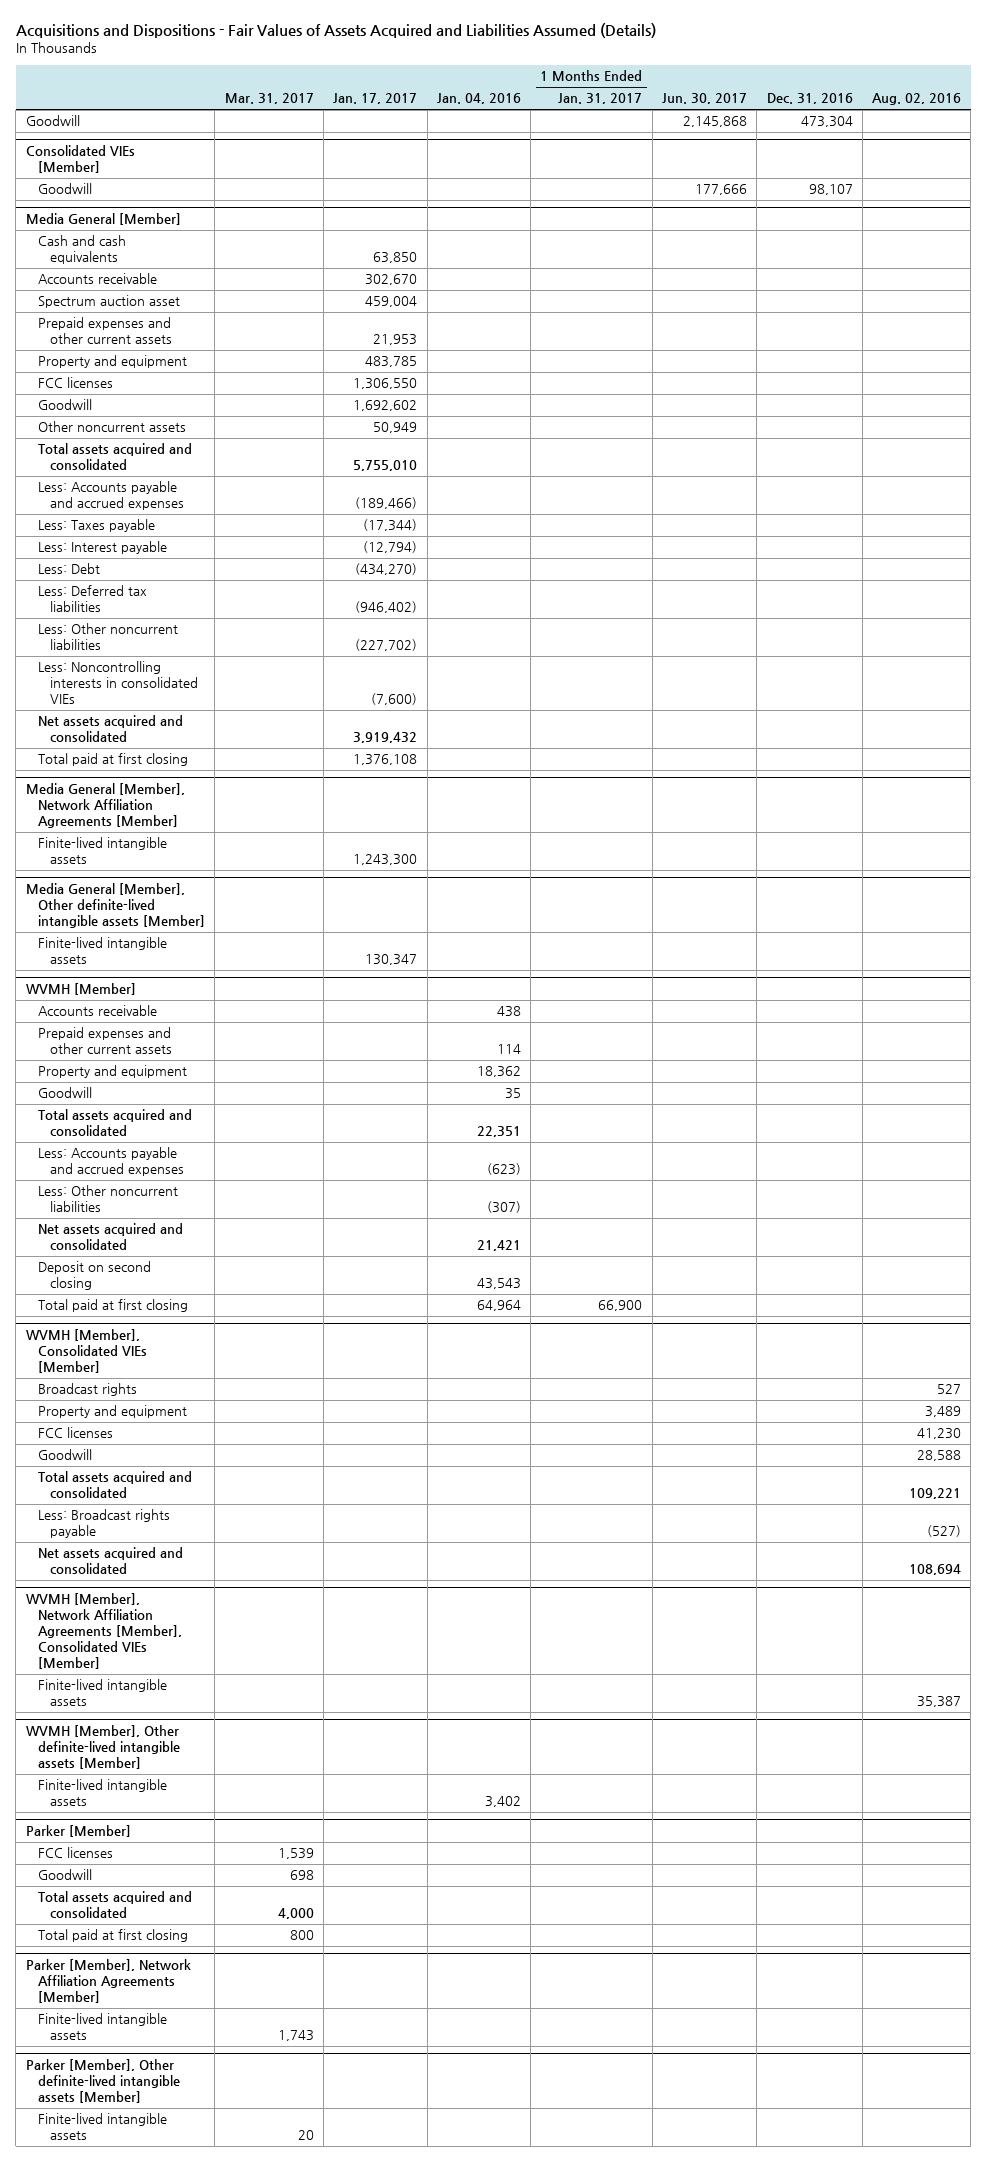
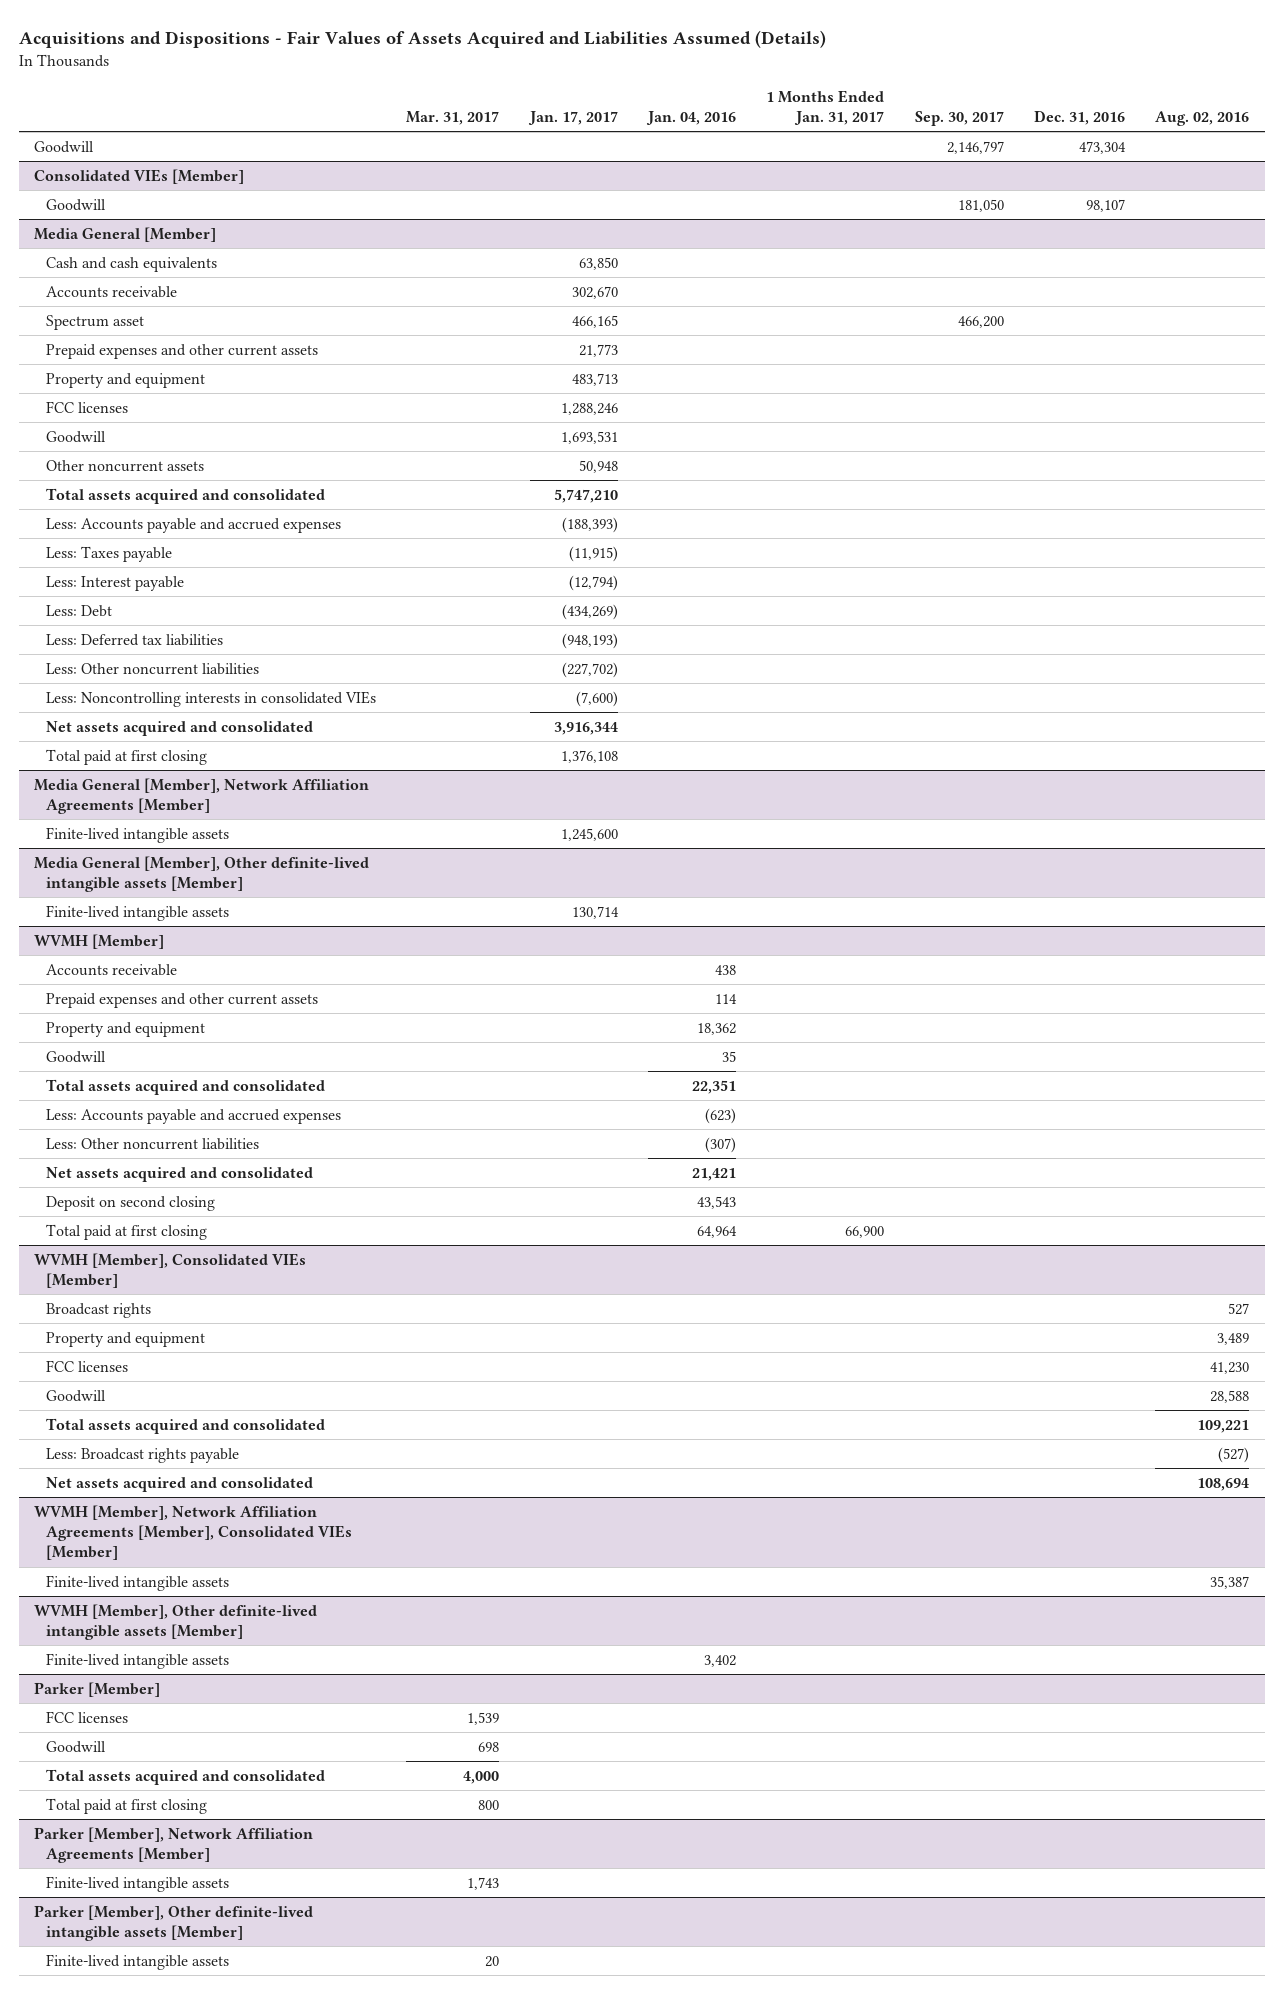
- | Mar. 31, 2017 | Jan. 17, 2017 | Jan. 04, 2016 | 1 Months Ended Jan. 31, 2017 | Jun. 30, 2017 | Dec. 31, 2016 | Aug. 02, 2016
+ | Mar. 31, 2017 | Jan. 17, 2017 | Jan. 04, 2016 | 1 Months Ended Jan. 31, 2017 | Sep. 30, 2017 | Dec. 31, 2016 | Aug. 02, 2016
@ Media General [Member]
- Spectrum auction asset | | 459,004 | | | | |
- Prepaid expenses and other current assets | | 21,953 | | | | |
- Property and equipment | | 483,785 | | | | |
- FCC licenses | | 1,306,550 | | | | |
- Goodwill | | 1,692,602 | | | | |
- Other noncurrent assets | | 50,949 | | | | |
- Total assets acquired and consolidated | | 5,755,010 | | | | |
- Less: Accounts payable and accrued expenses | | (189,466) | | | | |
- Less: Taxes payable | | (17,344) | | | | |
+ Spectrum asset | | 466,165 | | | 466,200 | |
+ Prepaid expenses and other current assets | | 21,773 | | | | |
+ Property and equipment | | 483,713 | | | | |
+ FCC licenses | | 1,288,246 | | | | |
+ Goodwill | | 1,693,531 | | | | |
+ Other noncurrent assets | | 50,948 | | | | |
+ Total assets acquired and consolidated | | 5,747,210 | | | | |
+ Less: Accounts payable and accrued expenses | | (188,393) | | | | |
+ Less: Taxes payable | | (11,915) | | | | |
- Less: Debt | | (434,270) | | | | |
- Less: Deferred tax liabilities | | (946,402) | | | | |
+ Less: Debt | | (434,269) | | | | |
+ Less: Deferred tax liabilities | | (948,193) | | | | |
- Net assets acquired and consolidated | | 3,919,432 | | | | |
+ Net assets acquired and consolidated | | 3,916,344 | | | | |
@ Media General [Member], Network Affiliation Agreements [Member]
- Finite-lived intangible assets | | 1,243,300 | | | | |
+ Finite-lived intangible assets | | 1,245,600 | | | | |
@ Media General [Member], Other definite-lived intangible assets [Member]
- Finite-lived intangible assets | | 130,347 | | | | |
+ Finite-lived intangible assets | | 130,714 | | | | |

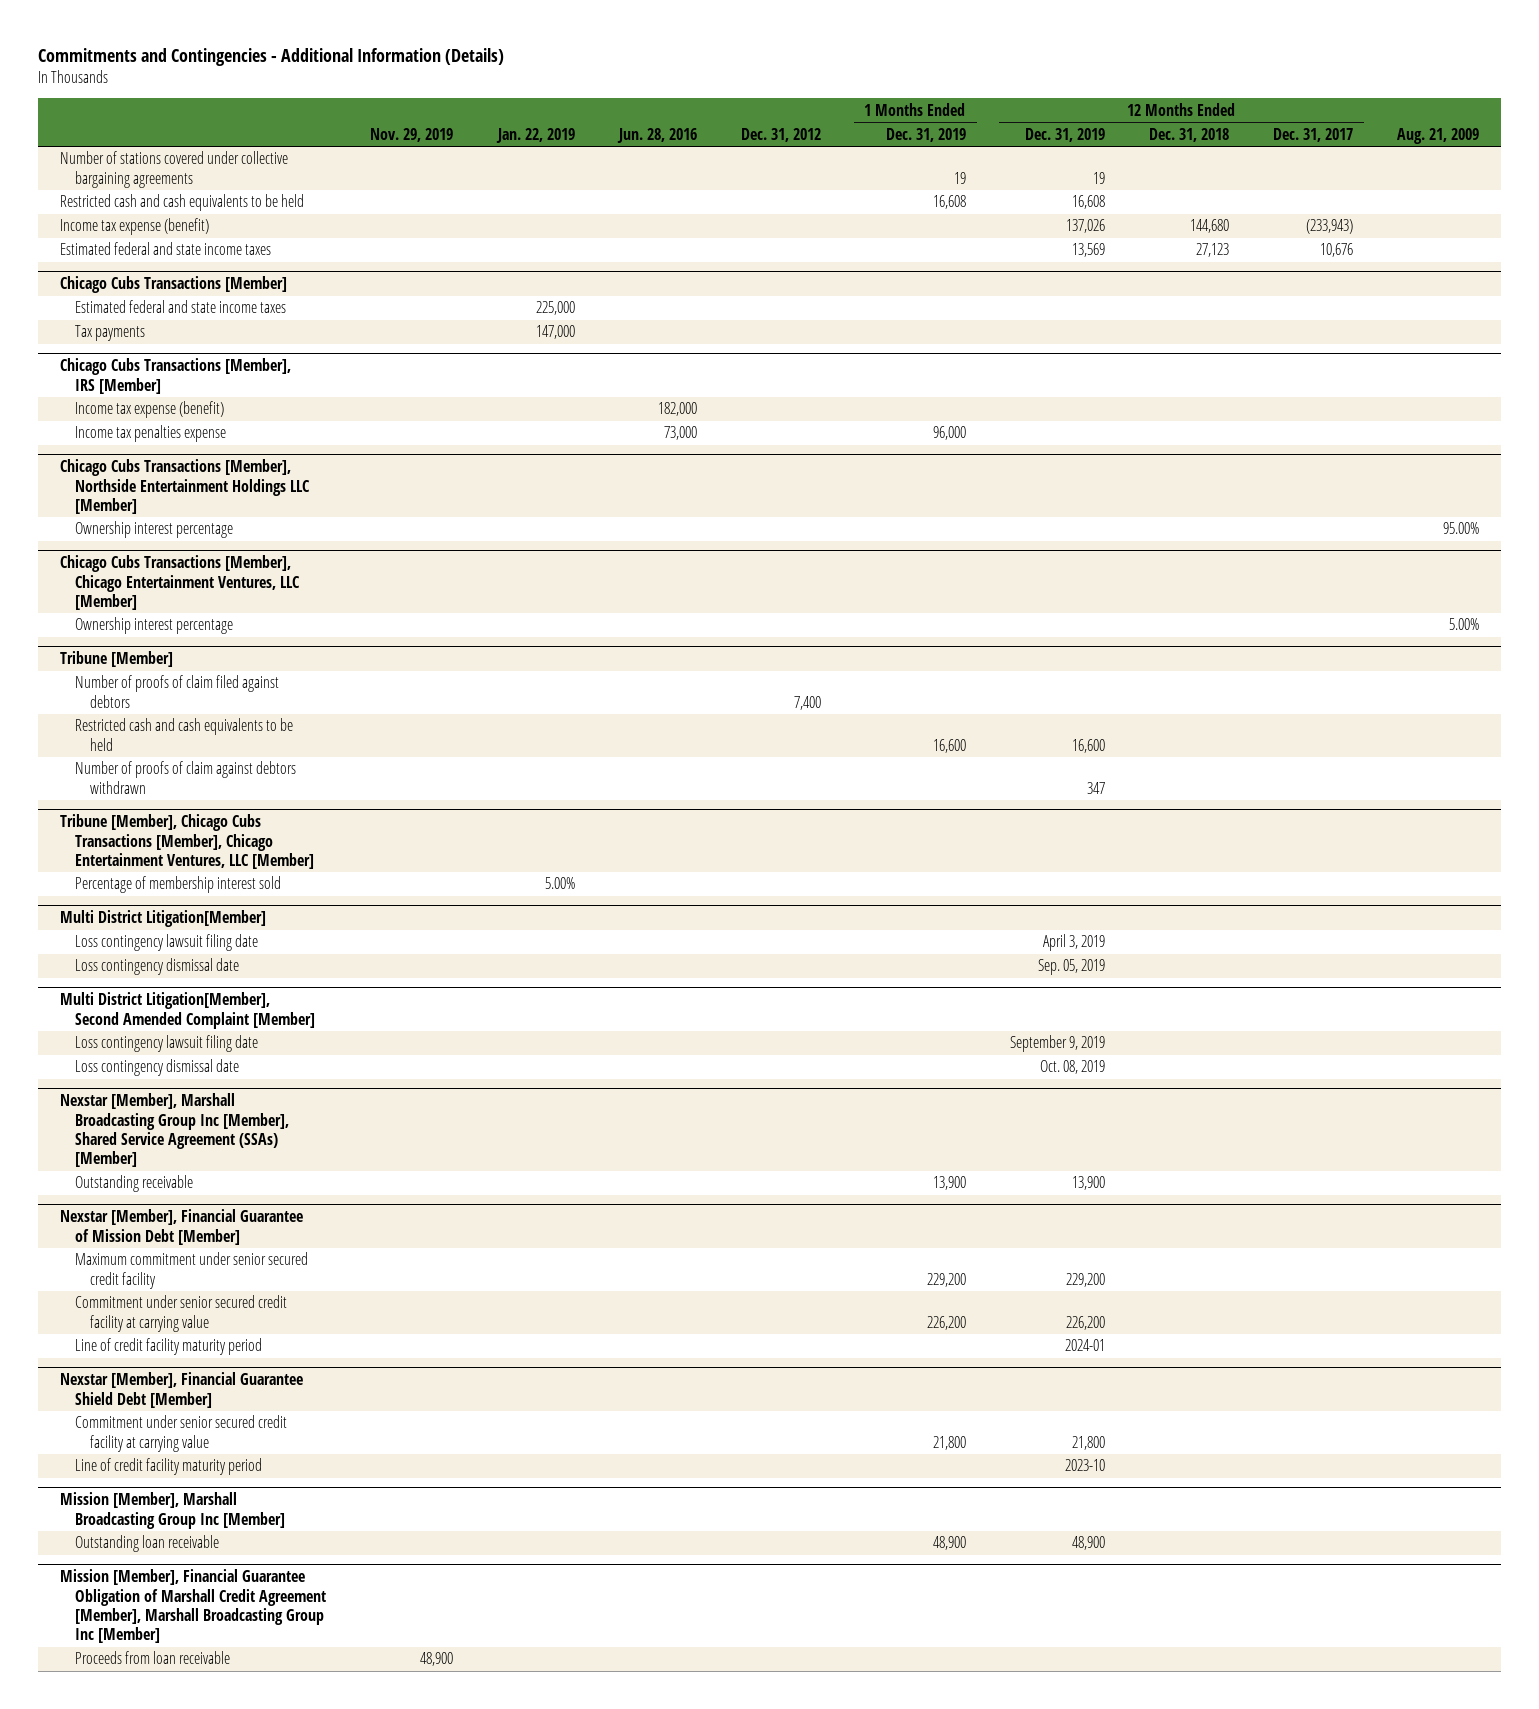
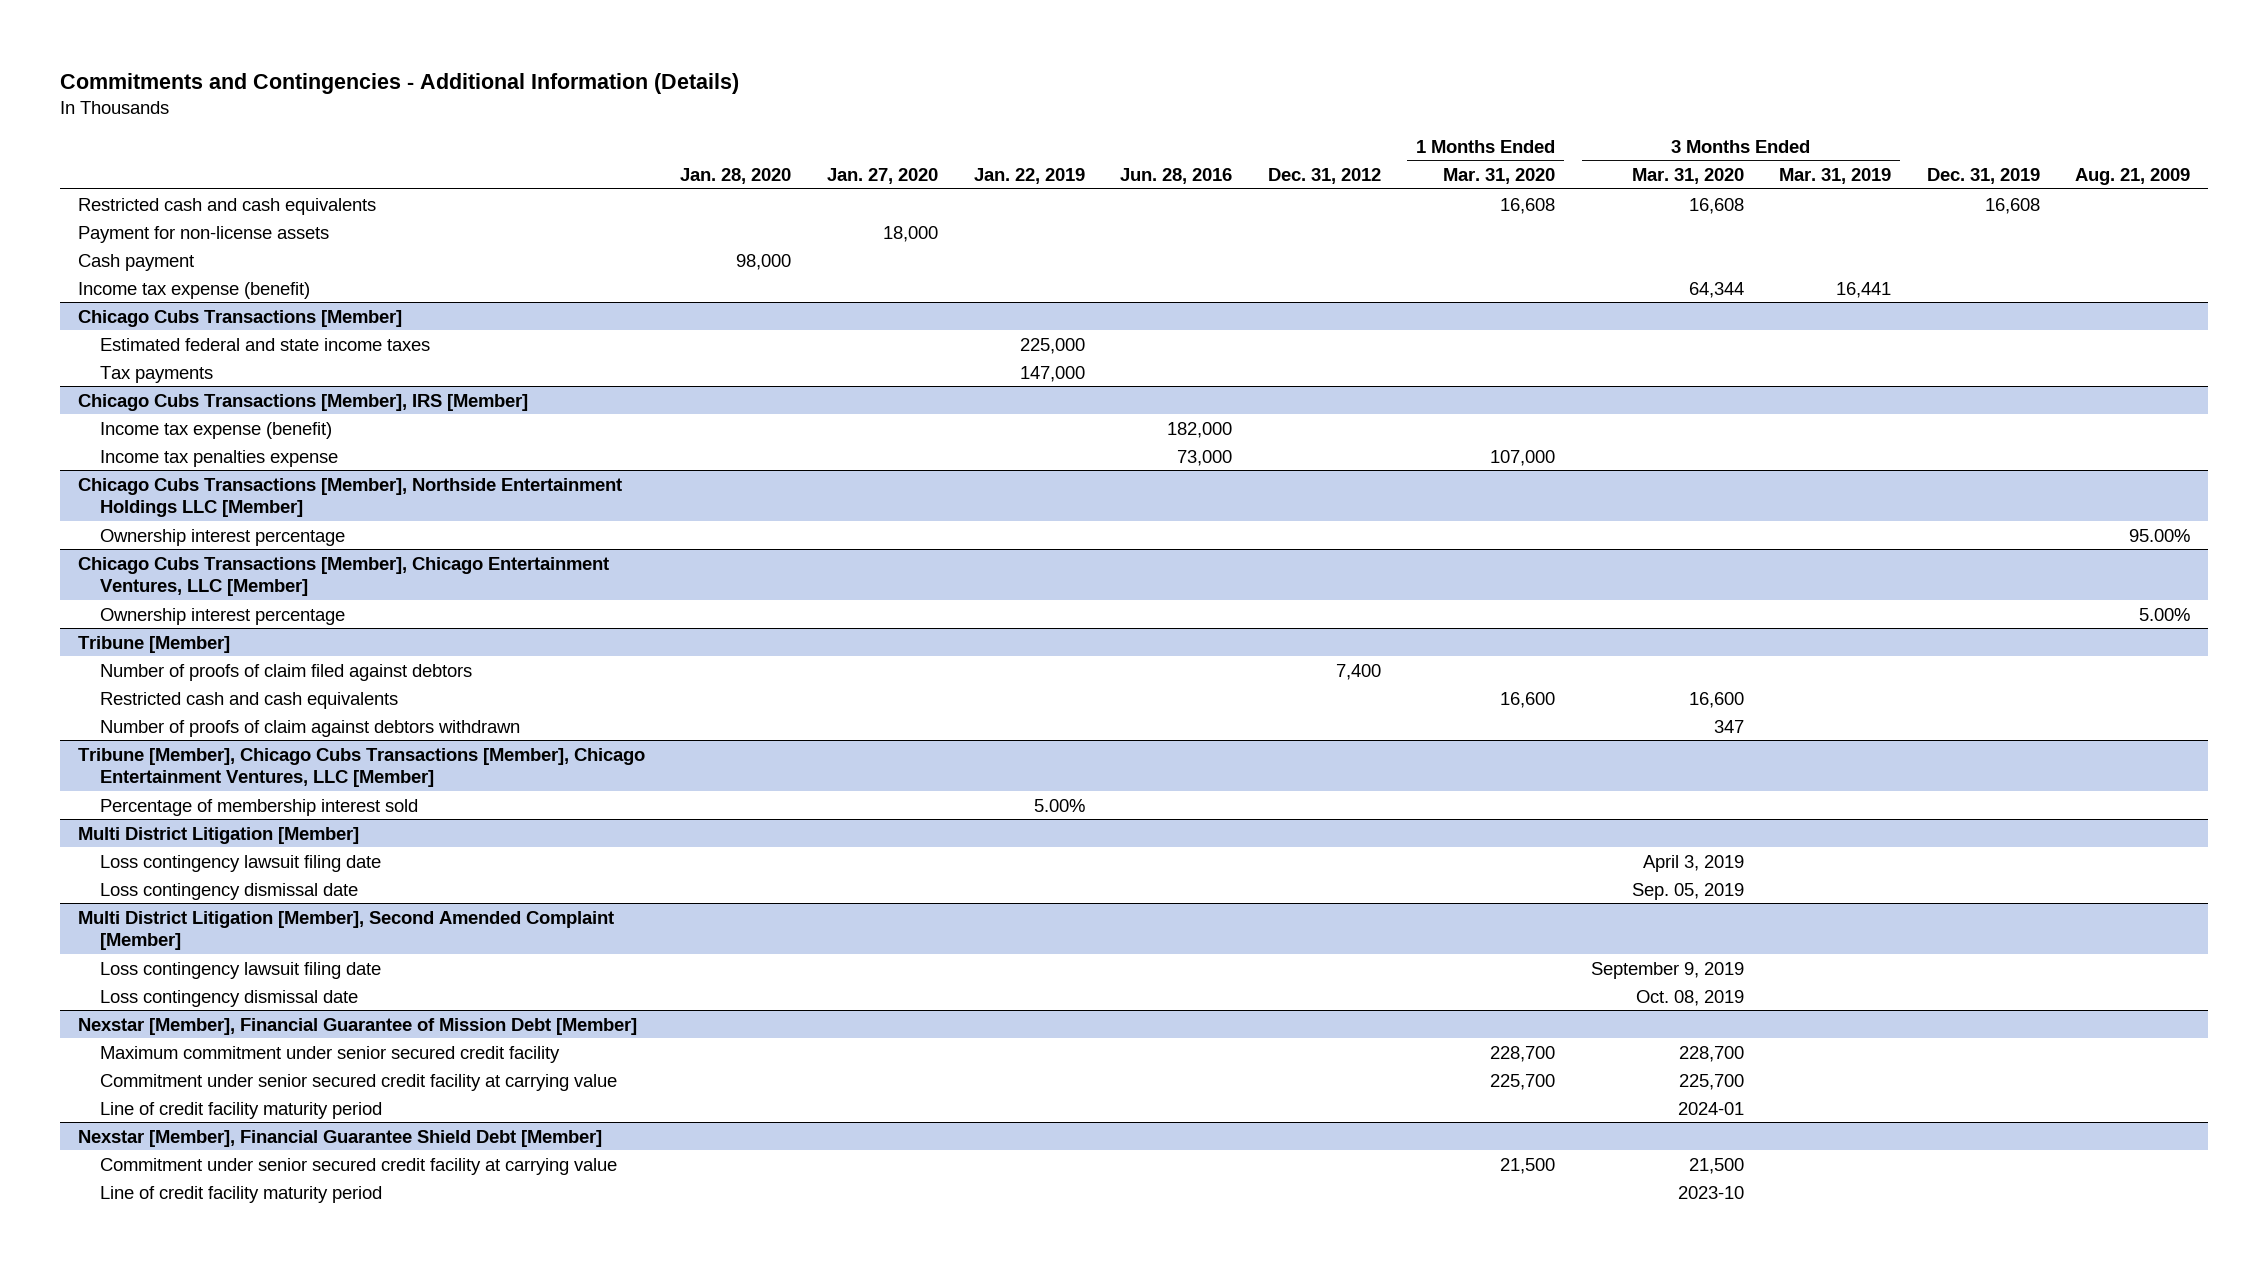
- | Nov. 29, 2019 | Jan. 22, 2019 | Jun. 28, 2016 | Dec. 31, 2012 | 1 Months Ended Dec. 31, 2019 | 12 Months Ended Dec. 31, 2019 | 12 Months Ended Dec. 31, 2018 | 12 Months Ended Dec. 31, 2017 | Aug. 21, 2009
+ | Jan. 28, 2020 | Jan. 27, 2020 | Jan. 22, 2019 | Jun. 28, 2016 | Dec. 31, 2012 | 1 Months Ended Mar. 31, 2020 | 3 Months Ended Mar. 31, 2020 | 3 Months Ended Mar. 31, 2019 | Dec. 31, 2019 | Aug. 21, 2009
- Number of stations covered under collective bargaining agreements | | | | | 19 | 19 | | |
- Restricted cash and cash equivalents to be held | | | | | 16,608 | 16,608 | | |
+ Restricted cash and cash equivalents | | | | | | 16,608 | 16,608 | | 16,608 |
+ Payment for non-license assets | | 18,000 | | | | | | | |
+ Cash payment | 98,000 | | | | | | | | |
- Estimated federal and state income taxes | | | | | | 13,569 | 27,123 | 10,676 |
@ Tribune [Member]
- Restricted cash and cash equivalents to be held | | | | | 16,600 | 16,600 | | |
+ Restricted cash and cash equivalents | | | | | | 16,600 | 16,600 | | |
- Multi District Litigation[Member]
+ Multi District Litigation [Member]
- Multi District Litigation[Member], Second Amended Complaint [Member]
+ Multi District Litigation [Member], Second Amended Complaint [Member]
- Nexstar [Member], Marshall Broadcasting Group Inc [Member], Shared Service Agreement (SSAs) [Member]
- Outstanding receivable | | | | | 13,900 | 13,900 | | |
- Mission [Member], Marshall Broadcasting Group Inc [Member]
- Outstanding loan receivable | | | | | 48,900 | 48,900 | | |
- Mission [Member], Financial Guarantee Obligation of Marshall Credit Agreement [Member], Marshall Broadcasting Group Inc [Member]
- Proceeds from loan receivable | 48,900 | | | | | | | |

